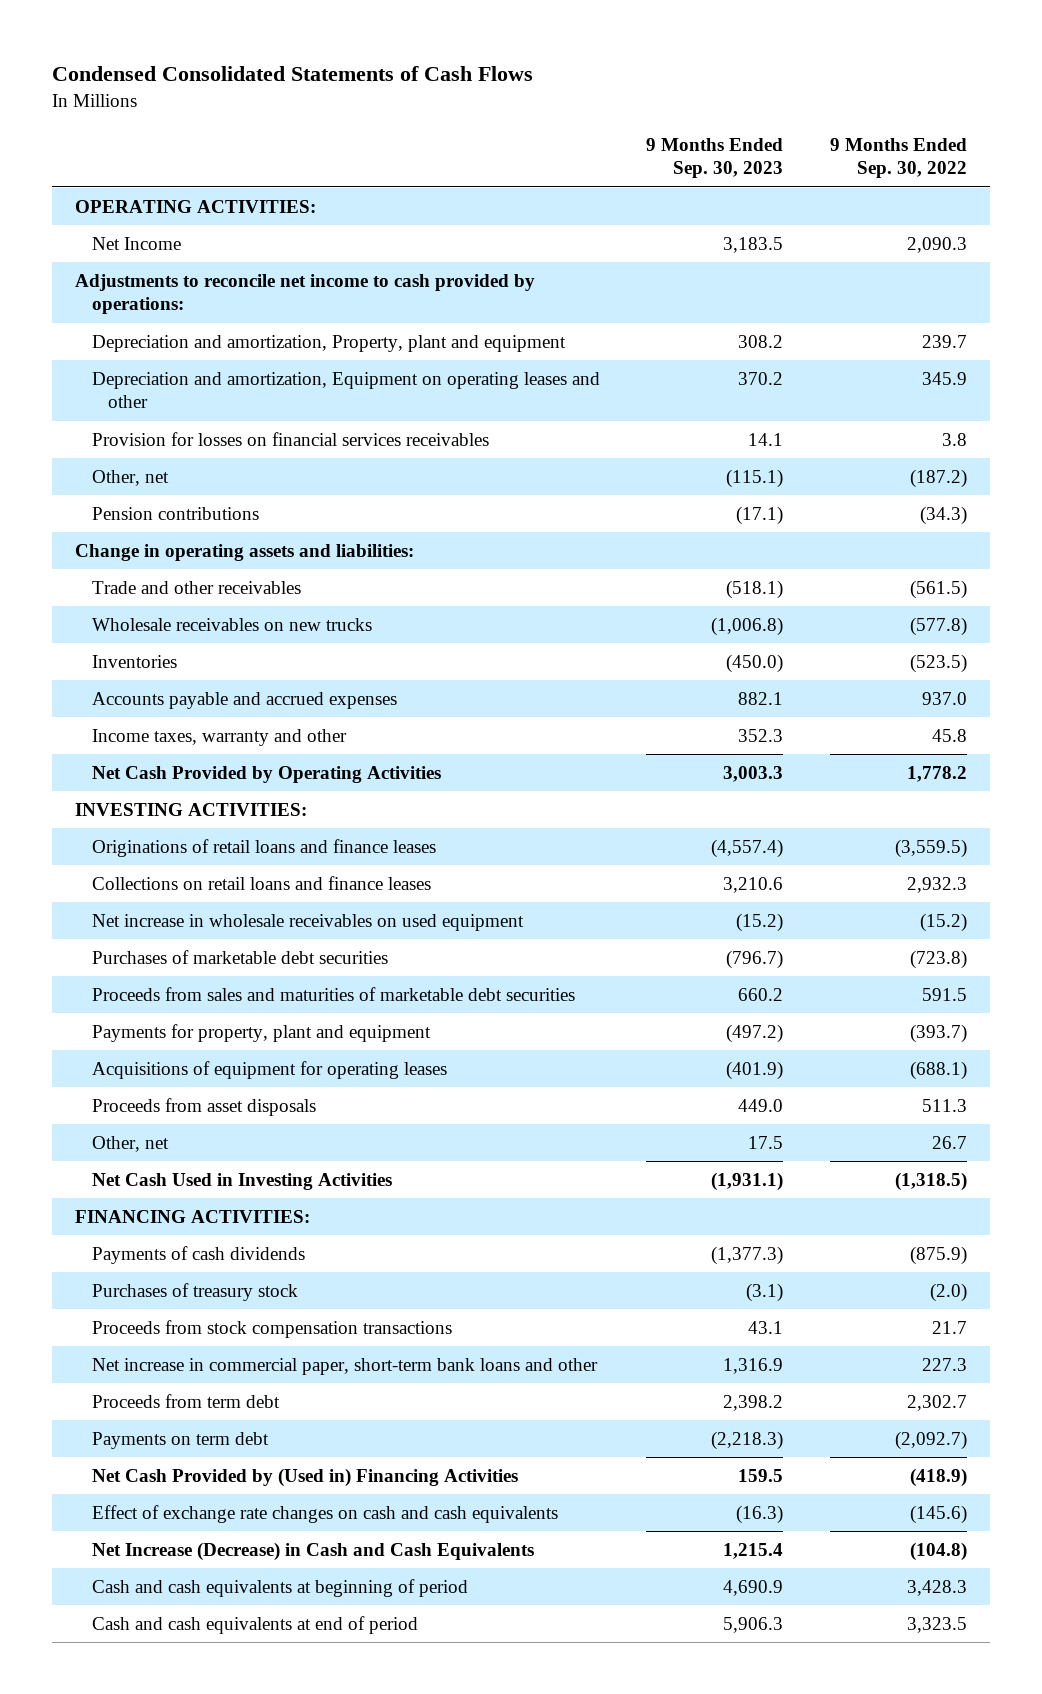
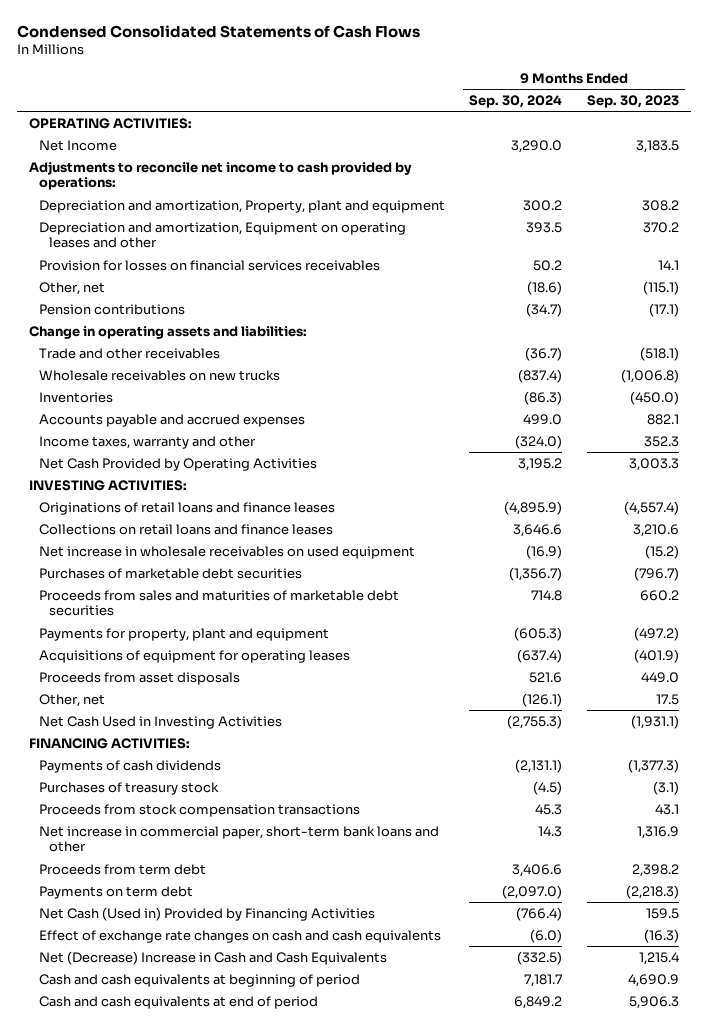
- | 9 Months Ended Sep. 30, 2023 | 9 Months Ended Sep. 30, 2022
+ | 9 Months Ended Sep. 30, 2024 | 9 Months Ended Sep. 30, 2023
- Net Cash Provided by (Used in) Financing Activities | 159.5 | (418.9)
+ Net Cash (Used in) Provided by Financing Activities | (766.4) | 159.5
- Net Increase (Decrease) in Cash and Cash Equivalents | 1,215.4 | (104.8)
+ Net (Decrease) Increase in Cash and Cash Equivalents | (332.5) | 1,215.4

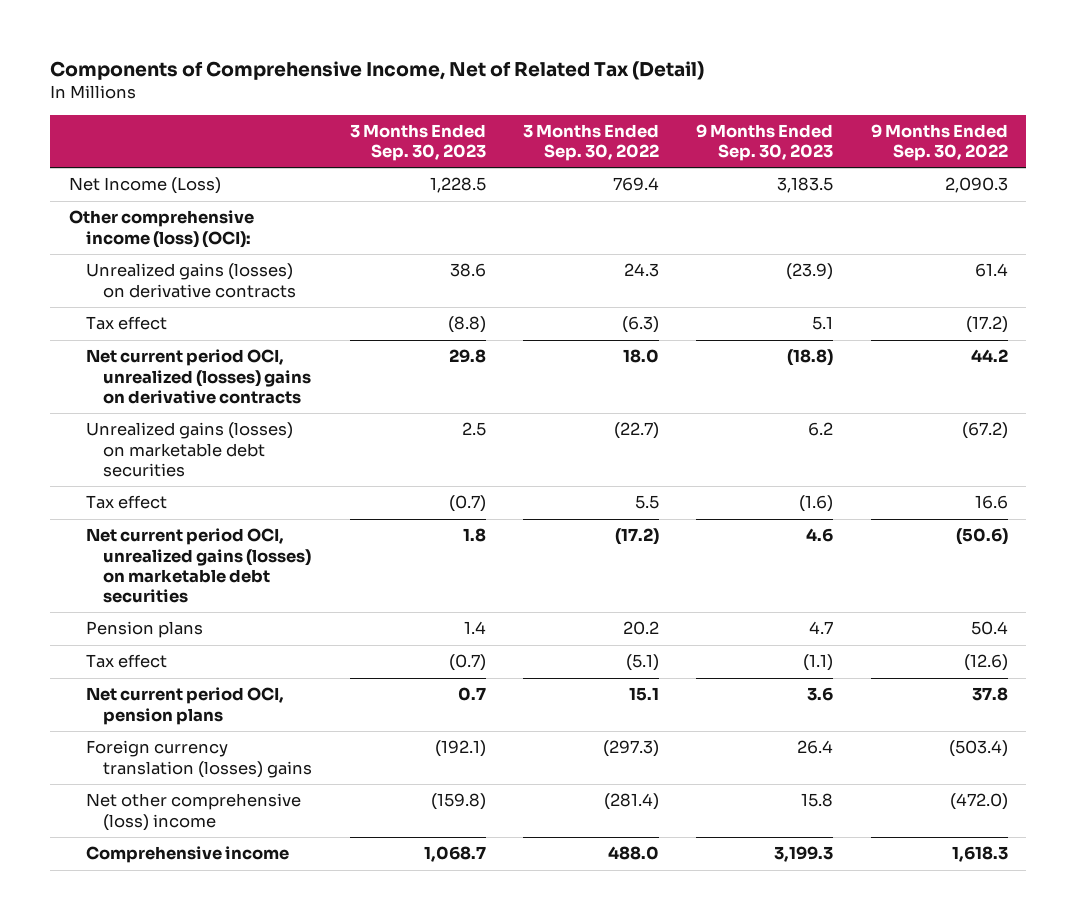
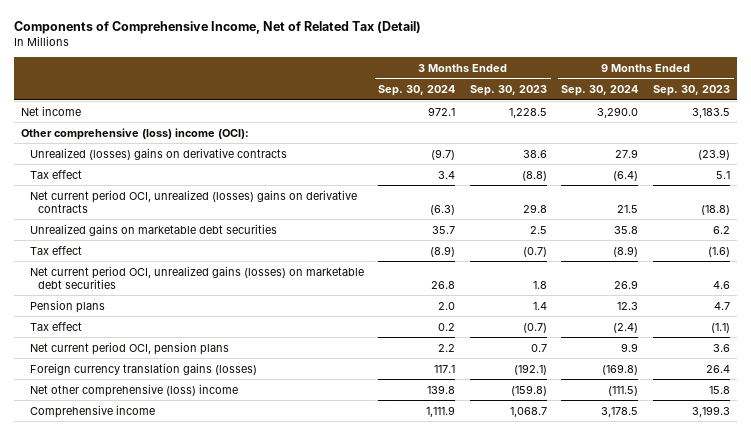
- | 3 Months Ended Sep. 30, 2023 | 3 Months Ended Sep. 30, 2022 | 9 Months Ended Sep. 30, 2023 | 9 Months Ended Sep. 30, 2022
+ | 3 Months Ended Sep. 30, 2024 | 3 Months Ended Sep. 30, 2023 | 9 Months Ended Sep. 30, 2024 | 9 Months Ended Sep. 30, 2023
- Net Income (Loss) | 1,228.5 | 769.4 | 3,183.5 | 2,090.3
- Other comprehensive income (loss) (OCI):
- Unrealized gains (losses) on derivative contracts | 38.6 | 24.3 | (23.9) | 61.4
+ Net income | 972.1 | 1,228.5 | 3,290.0 | 3,183.5
+ Other comprehensive (loss) income (OCI):
+ Unrealized (losses) gains on derivative contracts | (9.7) | 38.6 | 27.9 | (23.9)
- Unrealized gains (losses) on marketable debt securities | 2.5 | (22.7) | 6.2 | (67.2)
+ Unrealized gains on marketable debt securities | 35.7 | 2.5 | 35.8 | 6.2
- Foreign currency translation (losses) gains | (192.1) | (297.3) | 26.4 | (503.4)
+ Foreign currency translation gains (losses) | 117.1 | (192.1) | (169.8) | 26.4

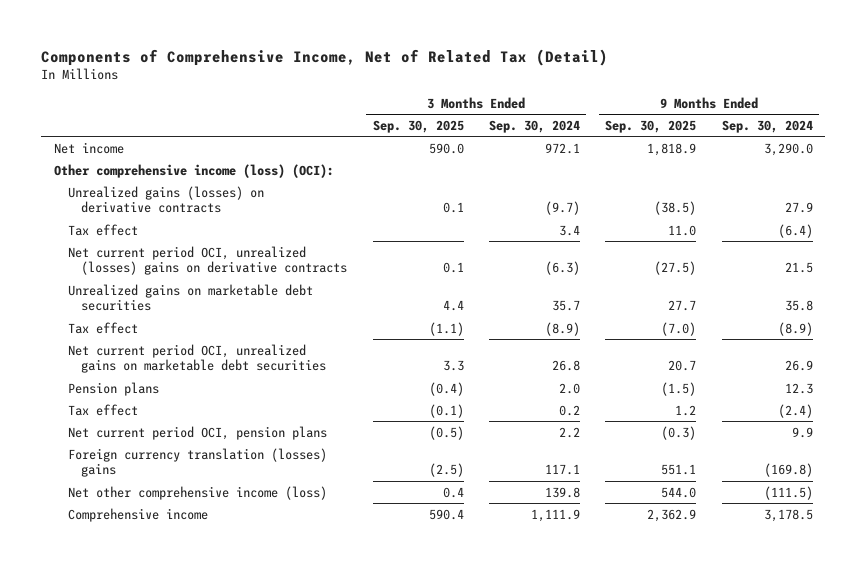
- | 3 Months Ended Sep. 30, 2024 | 3 Months Ended Sep. 30, 2023 | 9 Months Ended Sep. 30, 2024 | 9 Months Ended Sep. 30, 2023
+ | 3 Months Ended Sep. 30, 2025 | 3 Months Ended Sep. 30, 2024 | 9 Months Ended Sep. 30, 2025 | 9 Months Ended Sep. 30, 2024
- Other comprehensive (loss) income (OCI):
- Unrealized (losses) gains on derivative contracts | (9.7) | 38.6 | 27.9 | (23.9)
+ Other comprehensive income (loss) (OCI):
+ Unrealized gains (losses) on derivative contracts | 0.1 | (9.7) | (38.5) | 27.9
- Net current period OCI, unrealized gains (losses) on marketable debt securities | 26.8 | 1.8 | 26.9 | 4.6
+ Net current period OCI, unrealized gains on marketable debt securities | 3.3 | 26.8 | 20.7 | 26.9
- Foreign currency translation gains (losses) | 117.1 | (192.1) | (169.8) | 26.4
- Net other comprehensive (loss) income | 139.8 | (159.8) | (111.5) | 15.8
+ Foreign currency translation (losses) gains | (2.5) | 117.1 | 551.1 | (169.8)
+ Net other comprehensive income (loss) | 0.4 | 139.8 | 544.0 | (111.5)

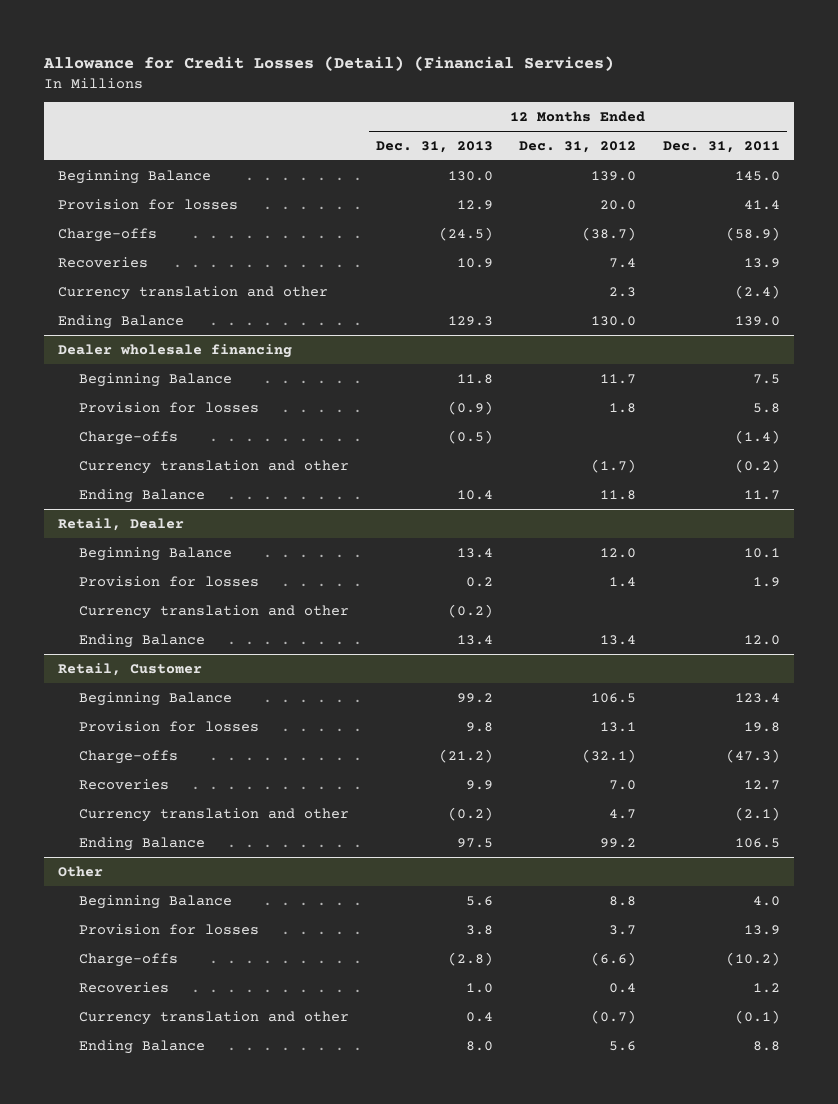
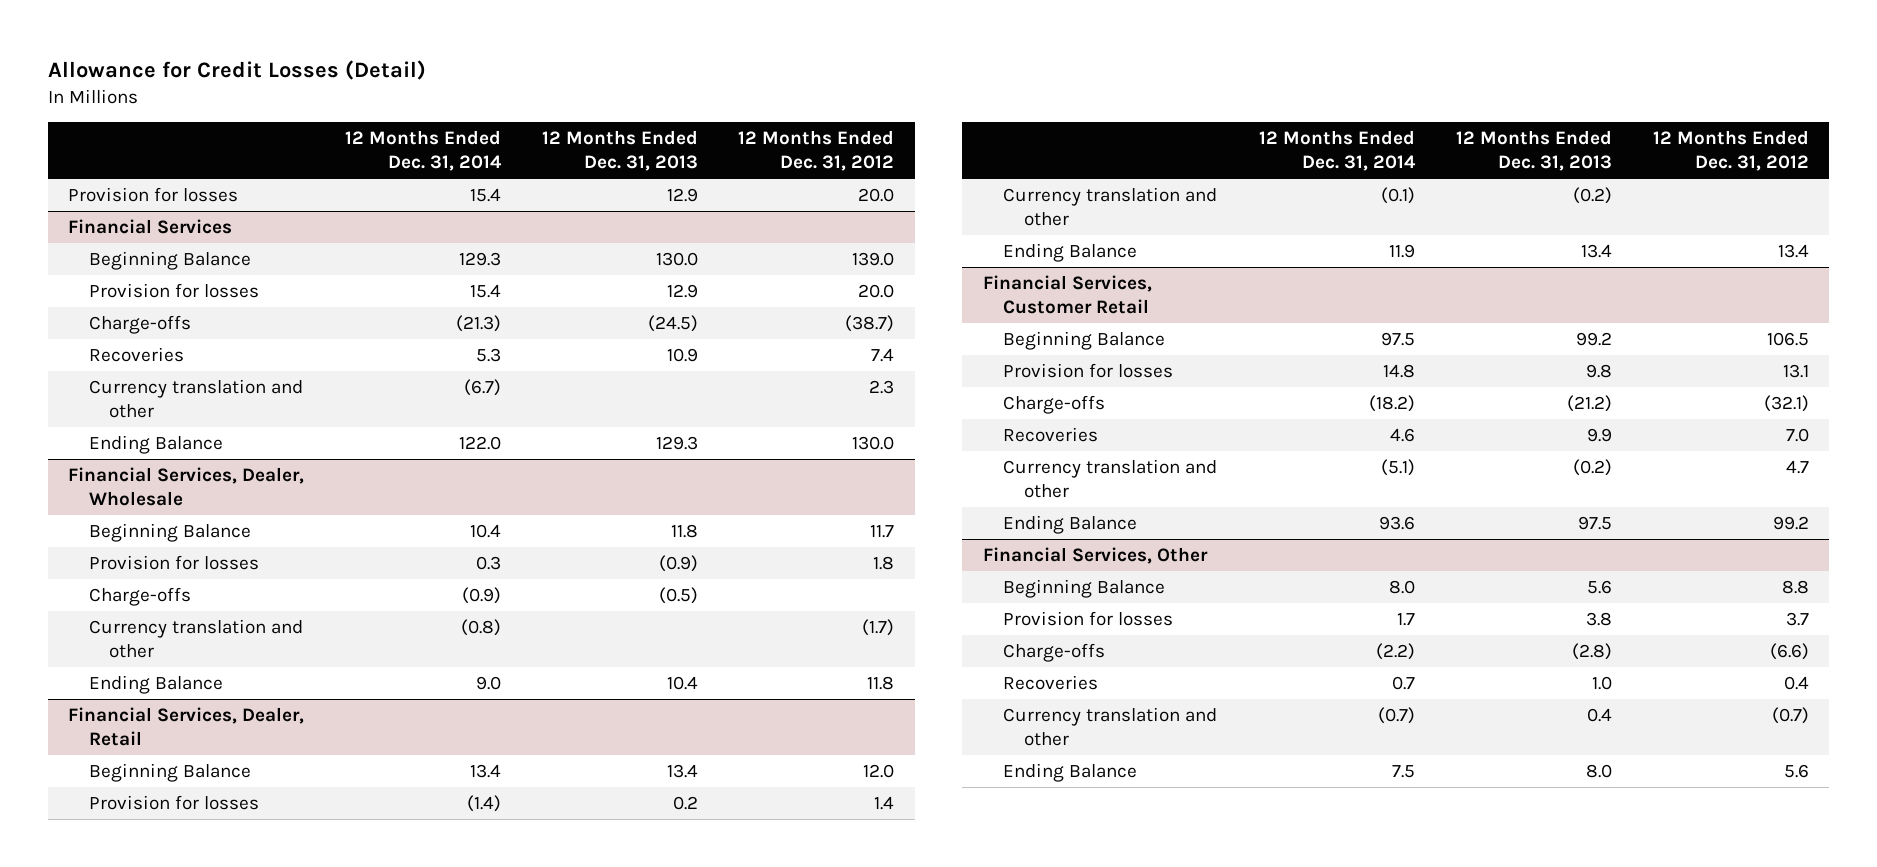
- Allowance for Credit Losses (Detail) (Financial Services)
+ Allowance for Credit Losses (Detail)
- | 12 Months Ended Dec. 31, 2013 | 12 Months Ended Dec. 31, 2012 | 12 Months Ended Dec. 31, 2011
+ | 12 Months Ended Dec. 31, 2014 | 12 Months Ended Dec. 31, 2013 | 12 Months Ended Dec. 31, 2012
+ Provision for losses | 15.4 | 12.9 | 20.0
+ Financial Services
- Dealer wholesale financing
+ Financial Services, Dealer, Wholesale
- Retail, Dealer
+ Financial Services, Dealer, Retail
- Retail, Customer
+ Financial Services, Customer Retail
- Other
+ Financial Services, Other

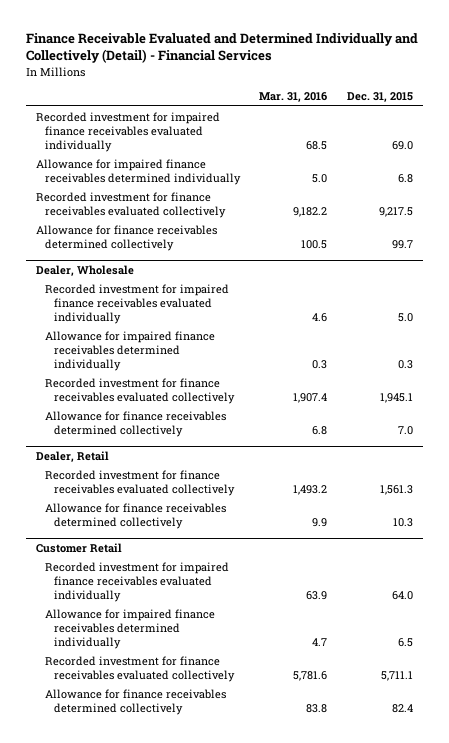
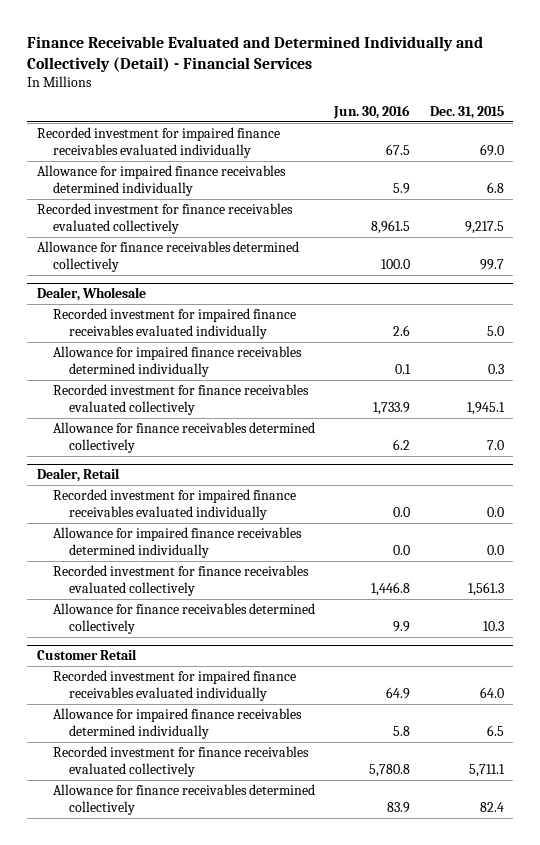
- | Mar. 31, 2016 | Dec. 31, 2015
+ | Jun. 30, 2016 | Dec. 31, 2015
@ Dealer, Retail
+ Recorded investment for impaired finance receivables evaluated individually | 0.0 | 0.0
+ Allowance for impaired finance receivables determined individually | 0.0 | 0.0

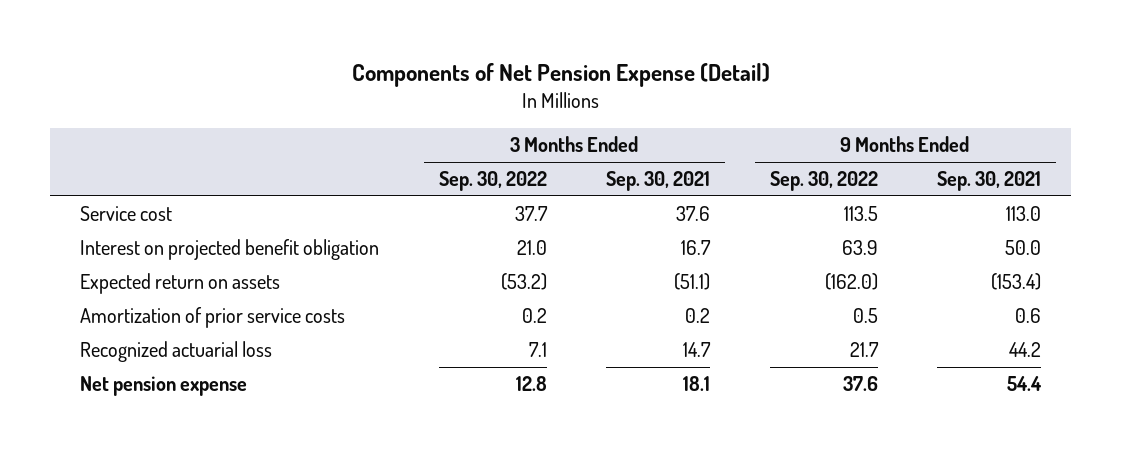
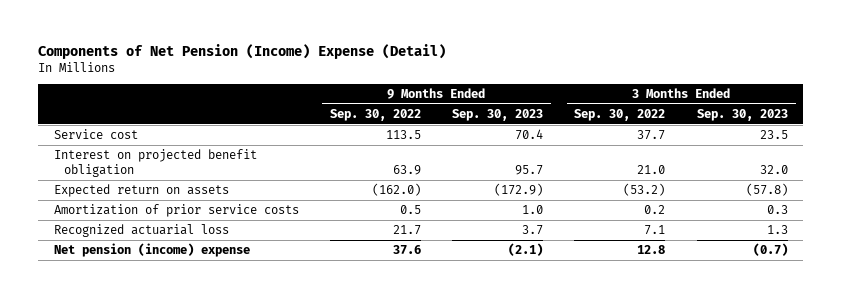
- Components of Net Pension Expense (Detail)
+ Components of Net Pension (Income) Expense (Detail)
- | 3 Months Ended Sep. 30, 2022 | 3 Months Ended Sep. 30, 2021 | 9 Months Ended Sep. 30, 2022 | 9 Months Ended Sep. 30, 2021
+ | 9 Months Ended Sep. 30, 2022 | 9 Months Ended Sep. 30, 2023 | 3 Months Ended Sep. 30, 2022 | 3 Months Ended Sep. 30, 2023
- Net pension expense | 12.8 | 18.1 | 37.6 | 54.4
+ Net pension (income) expense | 37.6 | (2.1) | 12.8 | (0.7)

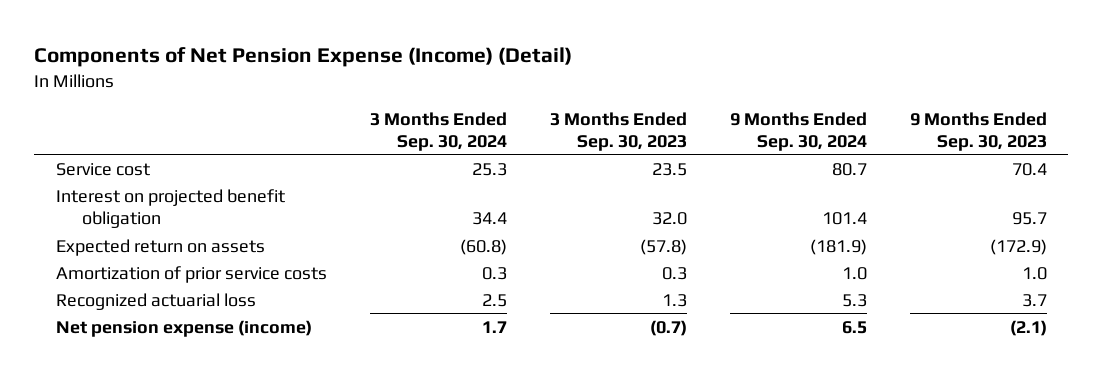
- Components of Net Pension (Income) Expense (Detail)
+ Components of Net Pension Expense (Income) (Detail)
- | 9 Months Ended Sep. 30, 2022 | 9 Months Ended Sep. 30, 2023 | 3 Months Ended Sep. 30, 2022 | 3 Months Ended Sep. 30, 2023
+ | 3 Months Ended Sep. 30, 2024 | 3 Months Ended Sep. 30, 2023 | 9 Months Ended Sep. 30, 2024 | 9 Months Ended Sep. 30, 2023
- Net pension (income) expense | 37.6 | (2.1) | 12.8 | (0.7)
+ Net pension expense (income) | 1.7 | (0.7) | 6.5 | (2.1)

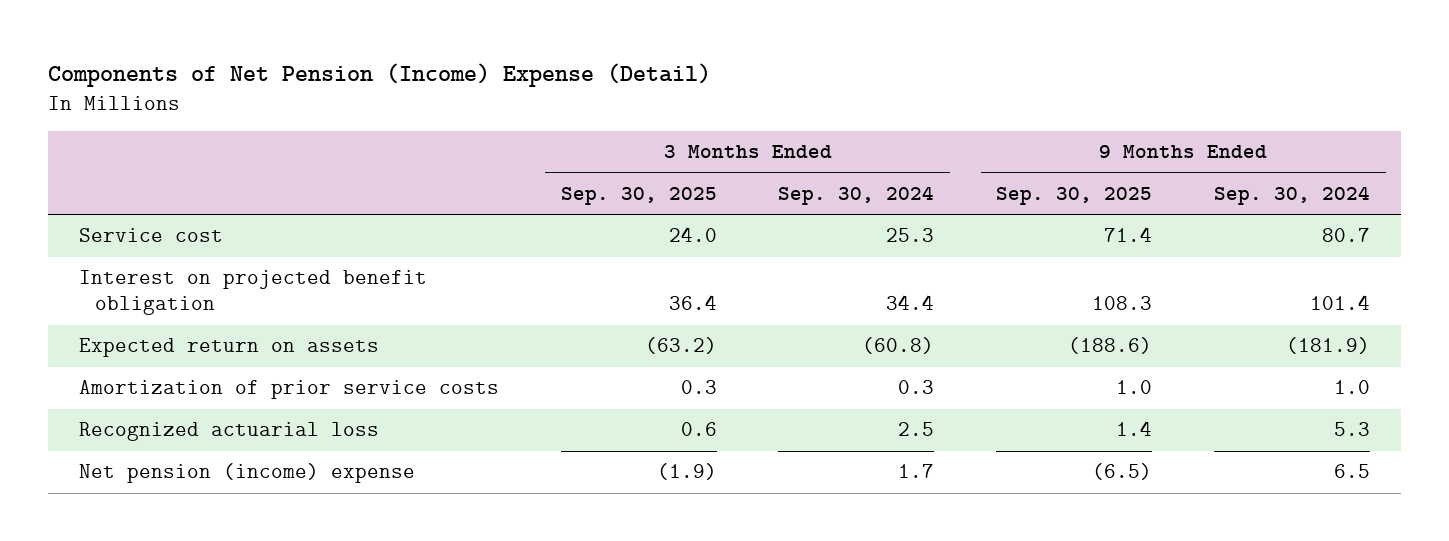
- Components of Net Pension Expense (Income) (Detail)
+ Components of Net Pension (Income) Expense (Detail)
- | 3 Months Ended Sep. 30, 2024 | 3 Months Ended Sep. 30, 2023 | 9 Months Ended Sep. 30, 2024 | 9 Months Ended Sep. 30, 2023
+ | 3 Months Ended Sep. 30, 2025 | 3 Months Ended Sep. 30, 2024 | 9 Months Ended Sep. 30, 2025 | 9 Months Ended Sep. 30, 2024
- Net pension expense (income) | 1.7 | (0.7) | 6.5 | (2.1)
+ Net pension (income) expense | (1.9) | 1.7 | (6.5) | 6.5

